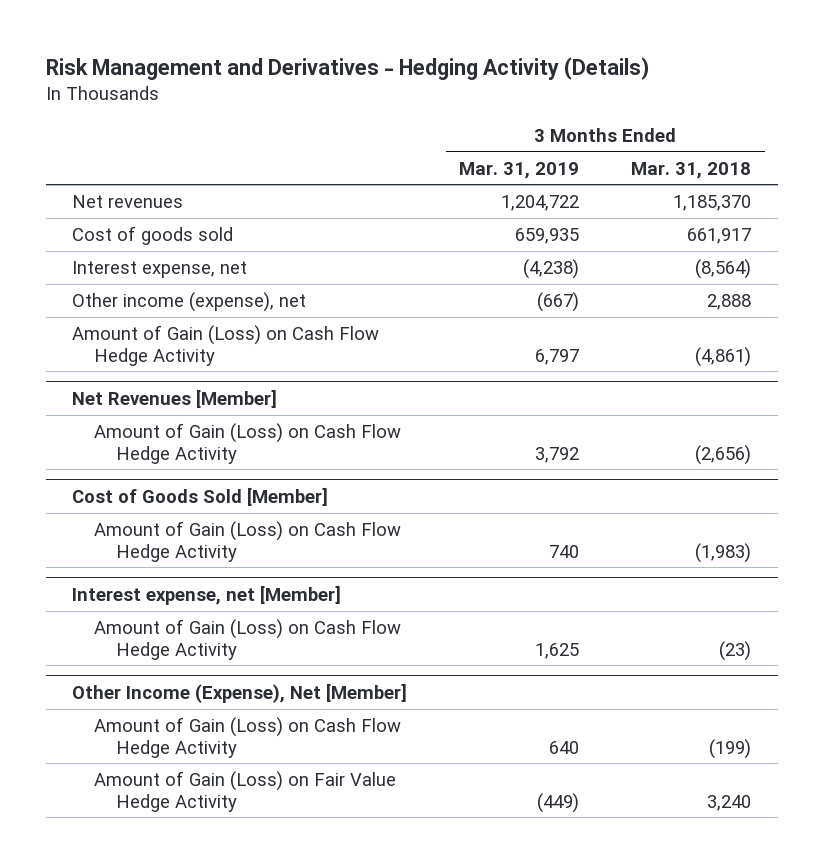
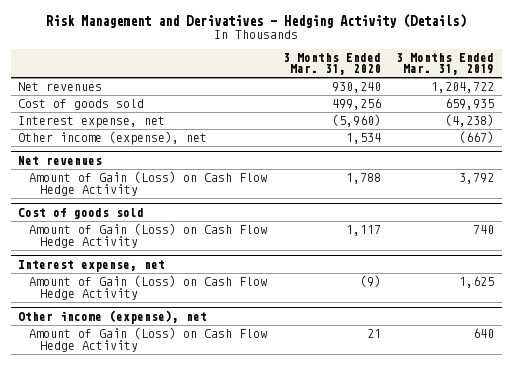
- | 3 Months Ended Mar. 31, 2019 | 3 Months Ended Mar. 31, 2018
+ | 3 Months Ended Mar. 31, 2020 | 3 Months Ended Mar. 31, 2019
- Amount of Gain (Loss) on Cash Flow Hedge Activity | 6,797 | (4,861)
- Net Revenues [Member]
+ Net revenues
- Cost of Goods Sold [Member]
+ Cost of goods sold
- Interest expense, net [Member]
+ Interest expense, net
- Other Income (Expense), Net [Member]
+ Other income (expense), net
- Amount of Gain (Loss) on Fair Value Hedge Activity | (449) | 3,240

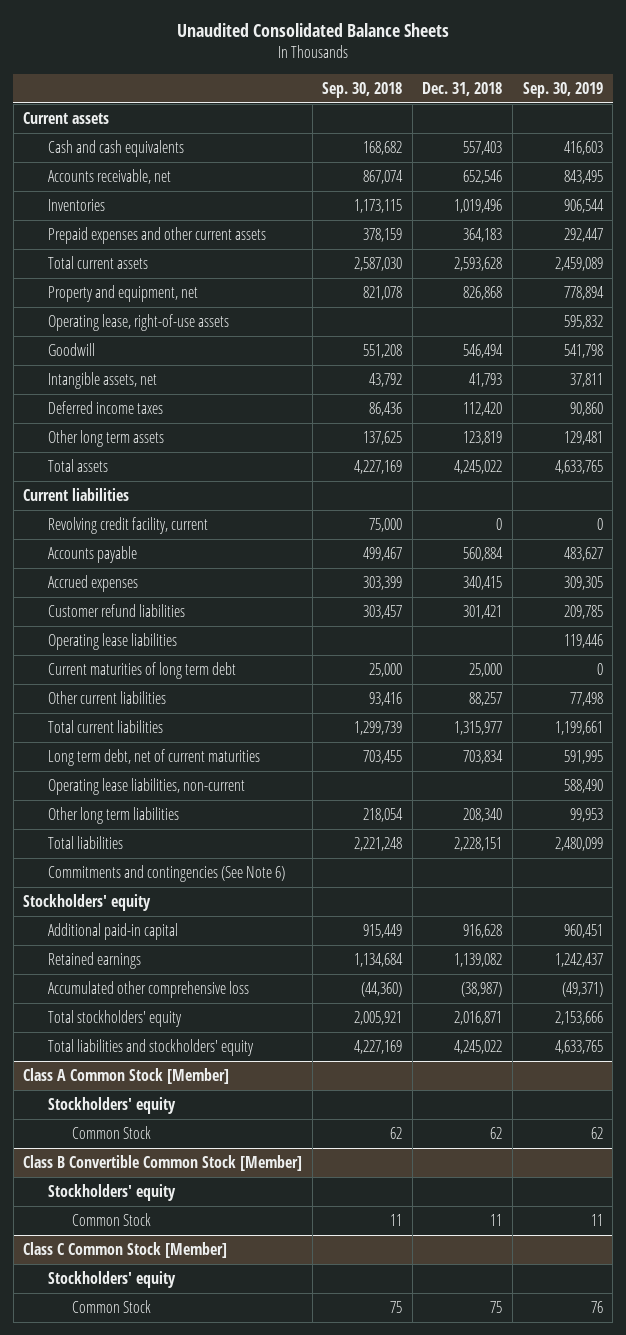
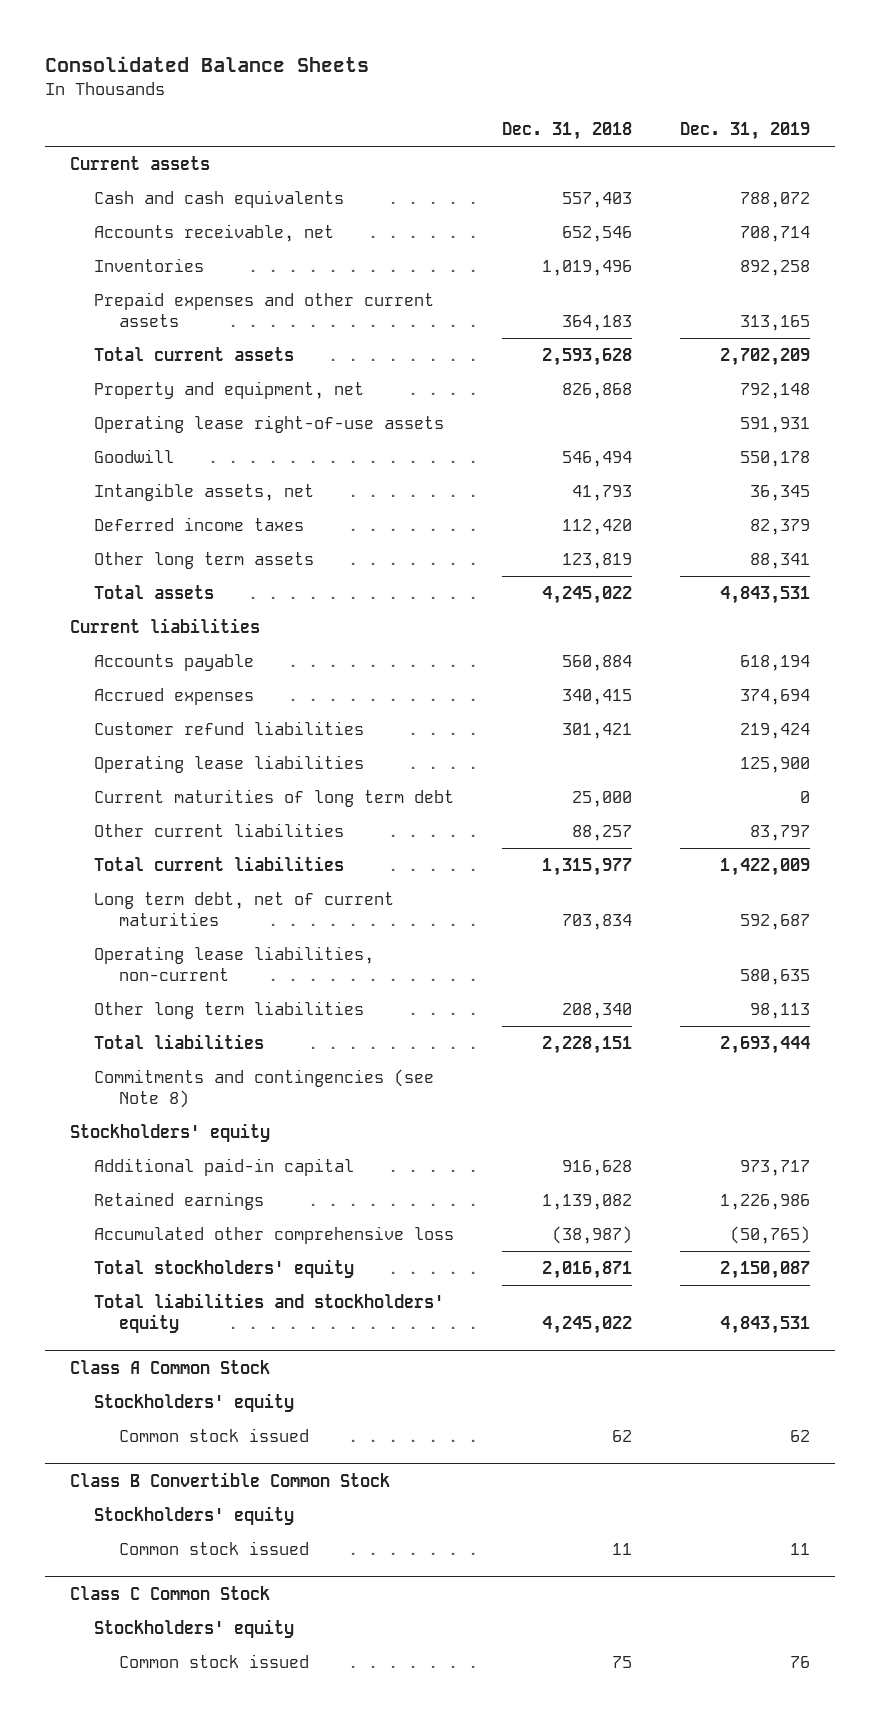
- Unaudited Consolidated Balance Sheets
+ Consolidated Balance Sheets
- | Sep. 30, 2018 | Dec. 31, 2018 | Sep. 30, 2019
+ | Dec. 31, 2018 | Dec. 31, 2019
- Operating lease, right-of-use assets | | | 595,832
+ Operating lease right-of-use assets | | 591,931
- Revolving credit facility, current | 75,000 | 0 | 0
- Commitments and contingencies (See Note 6)
+ Commitments and contingencies (see Note 8)
- Class A Common Stock [Member]
+ Class A Common Stock
- Common Stock | 62 | 62 | 62
- Class B Convertible Common Stock [Member]
+ Common stock issued | 62 | 62
+ Class B Convertible Common Stock
- Common Stock | 11 | 11 | 11
- Class C Common Stock [Member]
+ Common stock issued | 11 | 11
+ Class C Common Stock
- Common Stock | 75 | 75 | 76
+ Common stock issued | 75 | 76

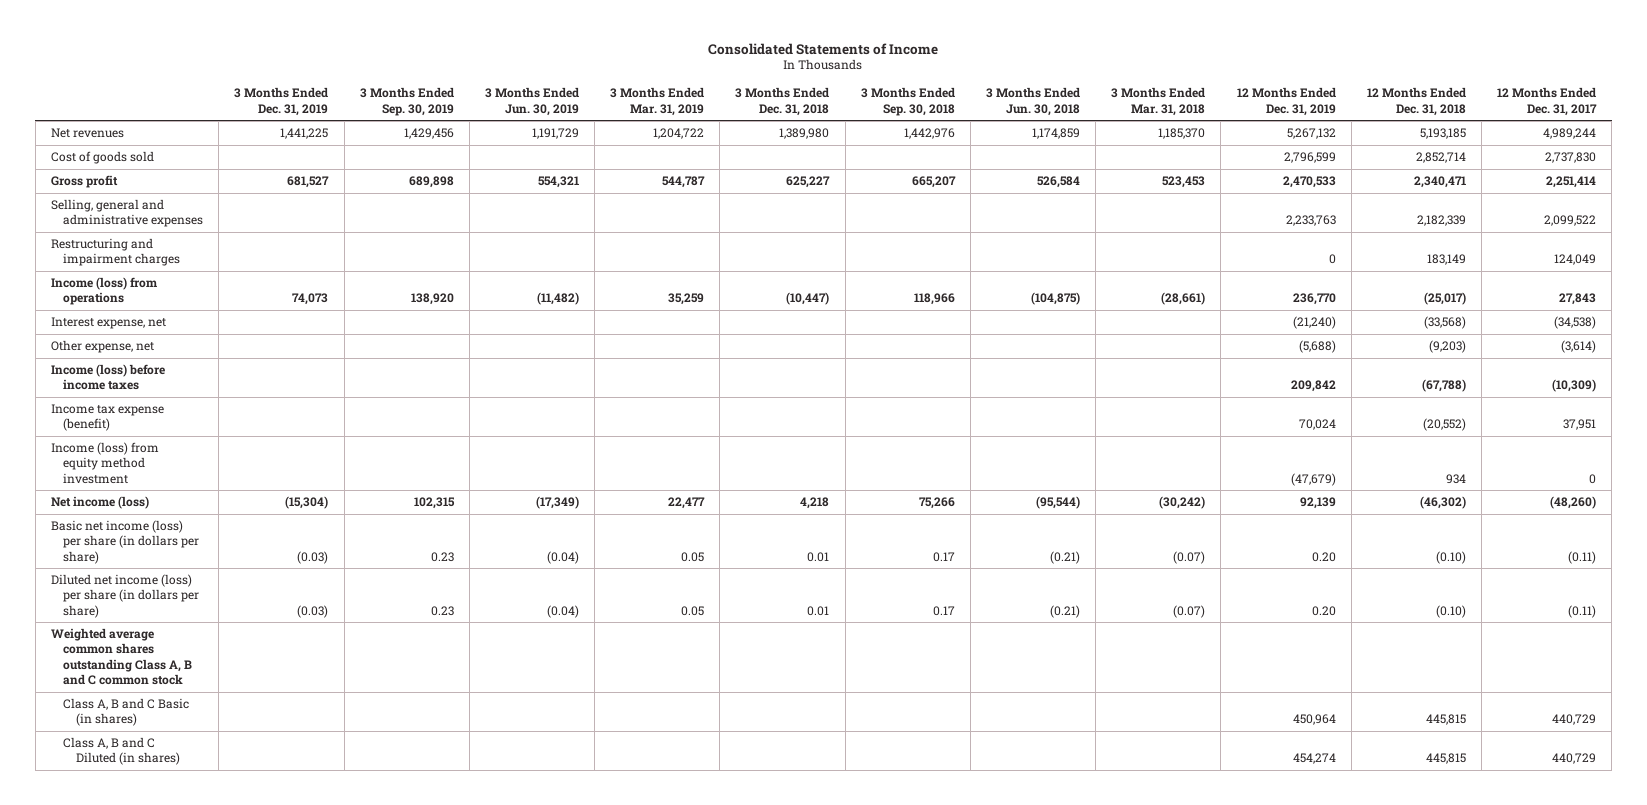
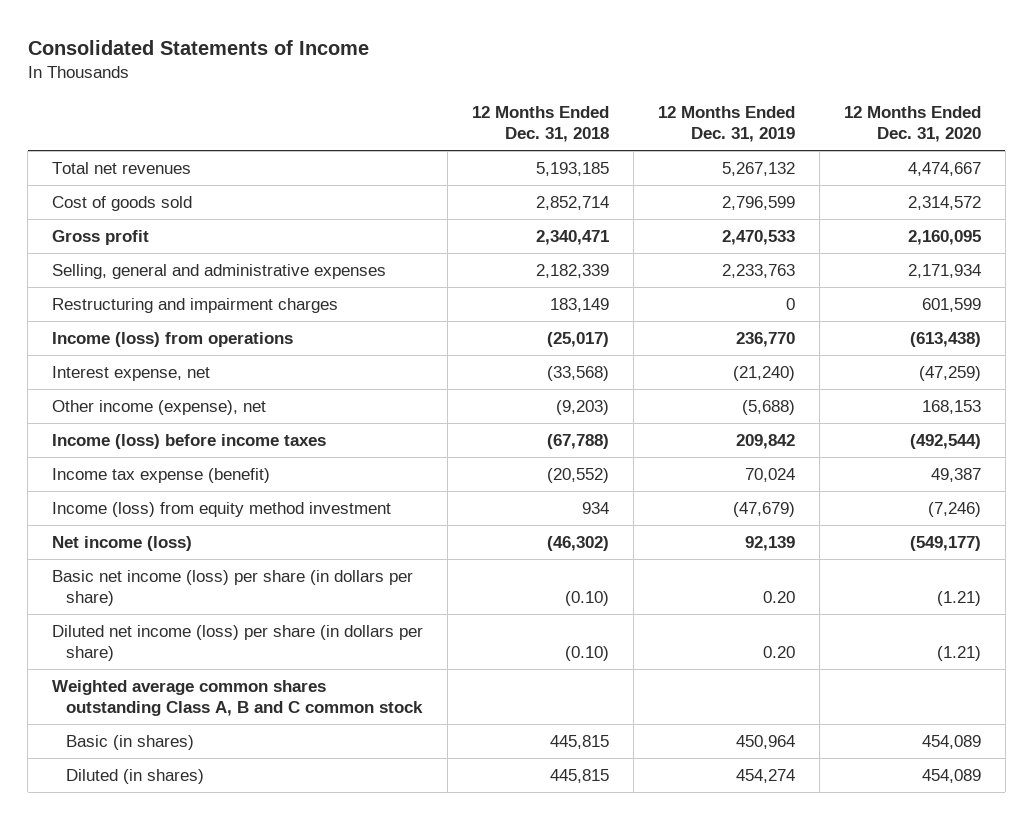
- | 3 Months Ended Dec. 31, 2019 | 3 Months Ended Sep. 30, 2019 | 3 Months Ended Jun. 30, 2019 | 3 Months Ended Mar. 31, 2019 | 3 Months Ended Dec. 31, 2018 | 3 Months Ended Sep. 30, 2018 | 3 Months Ended Jun. 30, 2018 | 3 Months Ended Mar. 31, 2018 | 12 Months Ended Dec. 31, 2019 | 12 Months Ended Dec. 31, 2018 | 12 Months Ended Dec. 31, 2017
+ | 12 Months Ended Dec. 31, 2018 | 12 Months Ended Dec. 31, 2019 | 12 Months Ended Dec. 31, 2020
- Net revenues | 1,441,225 | 1,429,456 | 1,191,729 | 1,204,722 | 1,389,980 | 1,442,976 | 1,174,859 | 1,185,370 | 5,267,132 | 5,193,185 | 4,989,244
+ Total net revenues | 5,193,185 | 5,267,132 | 4,474,667
- Other expense, net | | | | | | | | | (5,688) | (9,203) | (3,614)
+ Other income (expense), net | (9,203) | (5,688) | 168,153
- Class A, B and C Basic (in shares) | | | | | | | | | 450,964 | 445,815 | 440,729
- Class A, B and C Diluted (in shares) | | | | | | | | | 454,274 | 445,815 | 440,729
+ Basic (in shares) | 445,815 | 450,964 | 454,089
+ Diluted (in shares) | 445,815 | 454,274 | 454,089

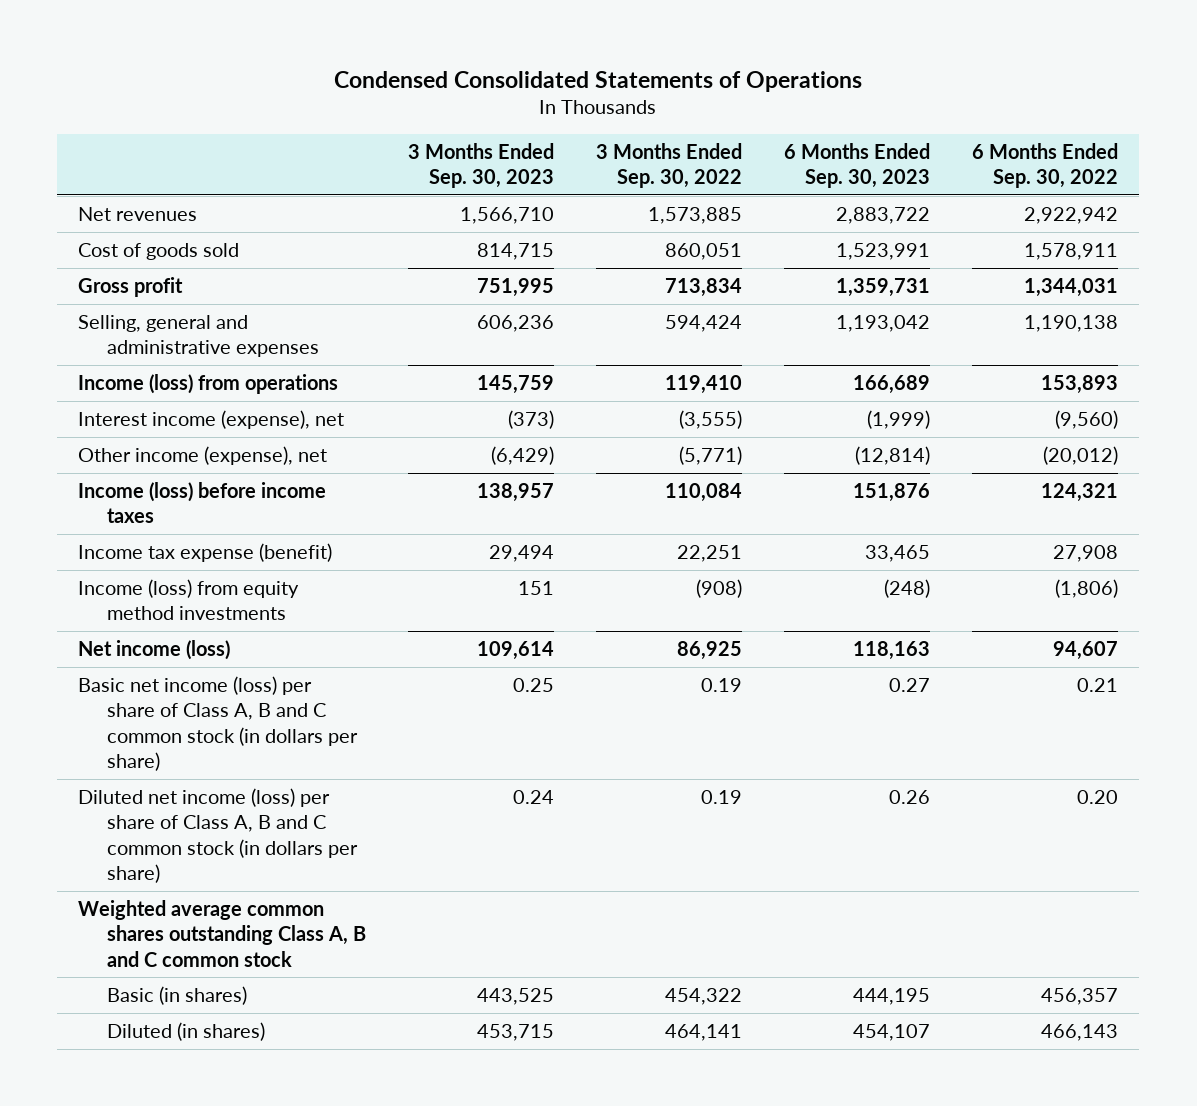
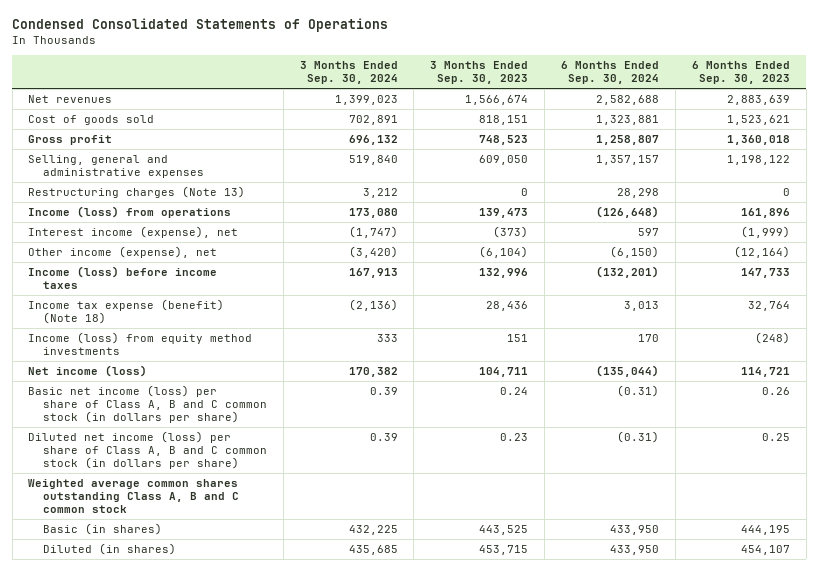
- | 3 Months Ended Sep. 30, 2023 | 3 Months Ended Sep. 30, 2022 | 6 Months Ended Sep. 30, 2023 | 6 Months Ended Sep. 30, 2022
+ | 3 Months Ended Sep. 30, 2024 | 3 Months Ended Sep. 30, 2023 | 6 Months Ended Sep. 30, 2024 | 6 Months Ended Sep. 30, 2023
- Net revenues | 1,566,710 | 1,573,885 | 2,883,722 | 2,922,942
- Cost of goods sold | 814,715 | 860,051 | 1,523,991 | 1,578,911
- Gross profit | 751,995 | 713,834 | 1,359,731 | 1,344,031
- Selling, general and administrative expenses | 606,236 | 594,424 | 1,193,042 | 1,190,138
- Income (loss) from operations | 145,759 | 119,410 | 166,689 | 153,893
+ Net revenues | 1,399,023 | 1,566,674 | 2,582,688 | 2,883,639
+ Cost of goods sold | 702,891 | 818,151 | 1,323,881 | 1,523,621
+ Gross profit | 696,132 | 748,523 | 1,258,807 | 1,360,018
+ Selling, general and administrative expenses | 519,840 | 609,050 | 1,357,157 | 1,198,122
+ Restructuring charges (Note 13) | 3,212 | 0 | 28,298 | 0
+ Income (loss) from operations | 173,080 | 139,473 | (126,648) | 161,896
- Other income (expense), net | (6,429) | (5,771) | (12,814) | (20,012)
- Income (loss) before income taxes | 138,957 | 110,084 | 151,876 | 124,321
- Income tax expense (benefit) | 29,494 | 22,251 | 33,465 | 27,908
+ Other income (expense), net | (3,420) | (6,104) | (6,150) | (12,164)
+ Income (loss) before income taxes | 167,913 | 132,996 | (132,201) | 147,733
+ Income tax expense (benefit) (Note 18) | (2,136) | 28,436 | 3,013 | 32,764
- Net income (loss) | 109,614 | 86,925 | 118,163 | 94,607
- Basic net income (loss) per share of Class A, B and C common stock (in dollars per share) | 0.25 | 0.19 | 0.27 | 0.21
- Diluted net income (loss) per share of Class A, B and C common stock (in dollars per share) | 0.24 | 0.19 | 0.26 | 0.20
+ Net income (loss) | 170,382 | 104,711 | (135,044) | 114,721
+ Basic net income (loss) per share of Class A, B and C common stock (in dollars per share) | 0.39 | 0.24 | (0.31) | 0.26
+ Diluted net income (loss) per share of Class A, B and C common stock (in dollars per share) | 0.39 | 0.23 | (0.31) | 0.25

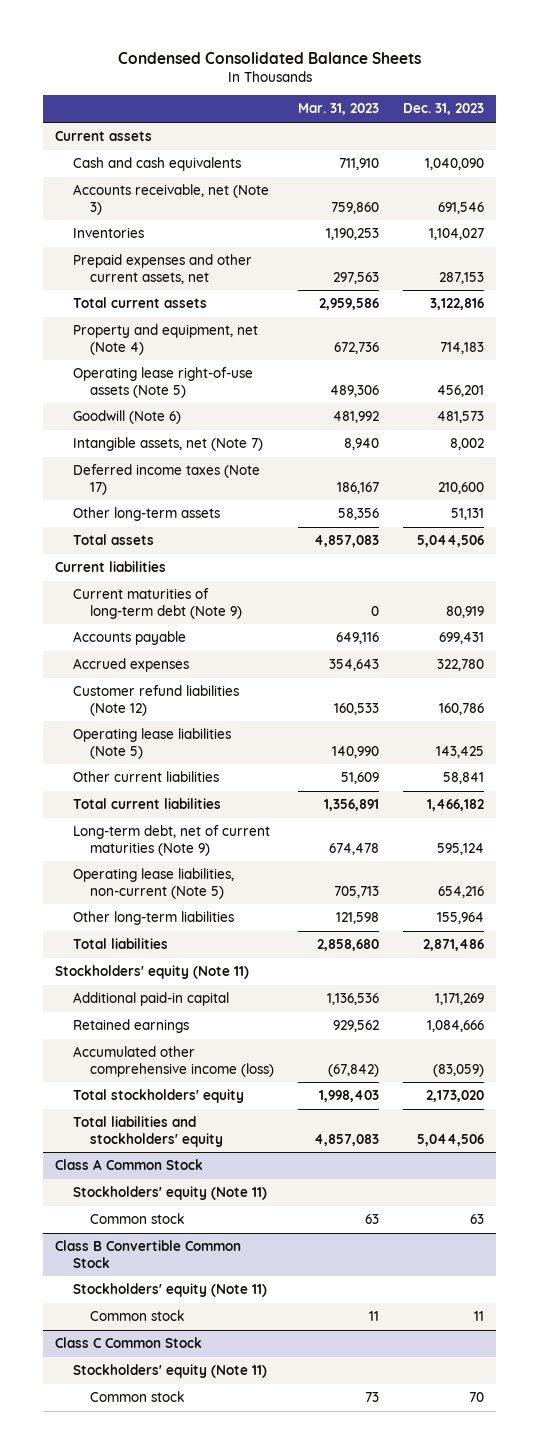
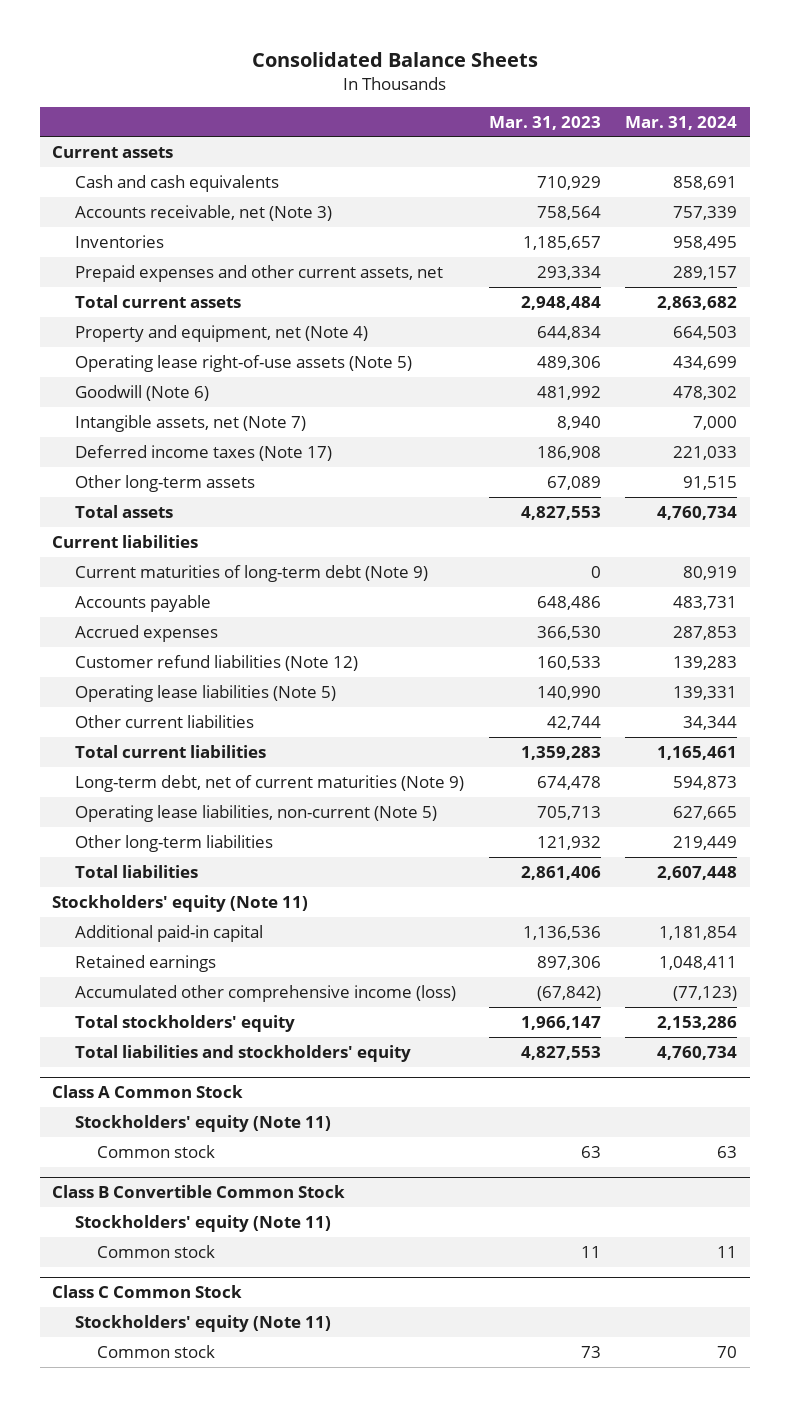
- Condensed Consolidated Balance Sheets
+ Consolidated Balance Sheets
- | Mar. 31, 2023 | Dec. 31, 2023
+ | Mar. 31, 2023 | Mar. 31, 2024
- Cash and cash equivalents | 711,910 | 1,040,090
- Accounts receivable, net (Note 3) | 759,860 | 691,546
- Inventories | 1,190,253 | 1,104,027
- Prepaid expenses and other current assets, net | 297,563 | 287,153
- Total current assets | 2,959,586 | 3,122,816
- Property and equipment, net (Note 4) | 672,736 | 714,183
+ Cash and cash equivalents | 710,929 | 858,691
+ Accounts receivable, net (Note 3) | 758,564 | 757,339
+ Inventories | 1,185,657 | 958,495
+ Prepaid expenses and other current assets, net | 293,334 | 289,157
+ Total current assets | 2,948,484 | 2,863,682
+ Property and equipment, net (Note 4) | 644,834 | 664,503
- Deferred income taxes (Note 17) | 186,167 | 210,600
- Other long-term assets | 58,356 | 51,131
- Total assets | 4,857,083 | 5,044,506
+ Deferred income taxes (Note 17) | 186,908 | 221,033
+ Other long-term assets | 67,089 | 91,515
+ Total assets | 4,827,553 | 4,760,734
- Accounts payable | 649,116 | 699,431
- Accrued expenses | 354,643 | 322,780
+ Accounts payable | 648,486 | 483,731
+ Accrued expenses | 366,530 | 287,853
- Other current liabilities | 51,609 | 58,841
- Total current liabilities | 1,356,891 | 1,466,182
+ Other current liabilities | 42,744 | 34,344
+ Total current liabilities | 1,359,283 | 1,165,461
- Other long-term liabilities | 121,598 | 155,964
- Total liabilities | 2,858,680 | 2,871,486
+ Other long-term liabilities | 121,932 | 219,449
+ Total liabilities | 2,861,406 | 2,607,448
- Retained earnings | 929,562 | 1,084,666
+ Retained earnings | 897,306 | 1,048,411
- Total stockholders' equity | 1,998,403 | 2,173,020
- Total liabilities and stockholders' equity | 4,857,083 | 5,044,506
+ Total stockholders' equity | 1,966,147 | 2,153,286
+ Total liabilities and stockholders' equity | 4,827,553 | 4,760,734

